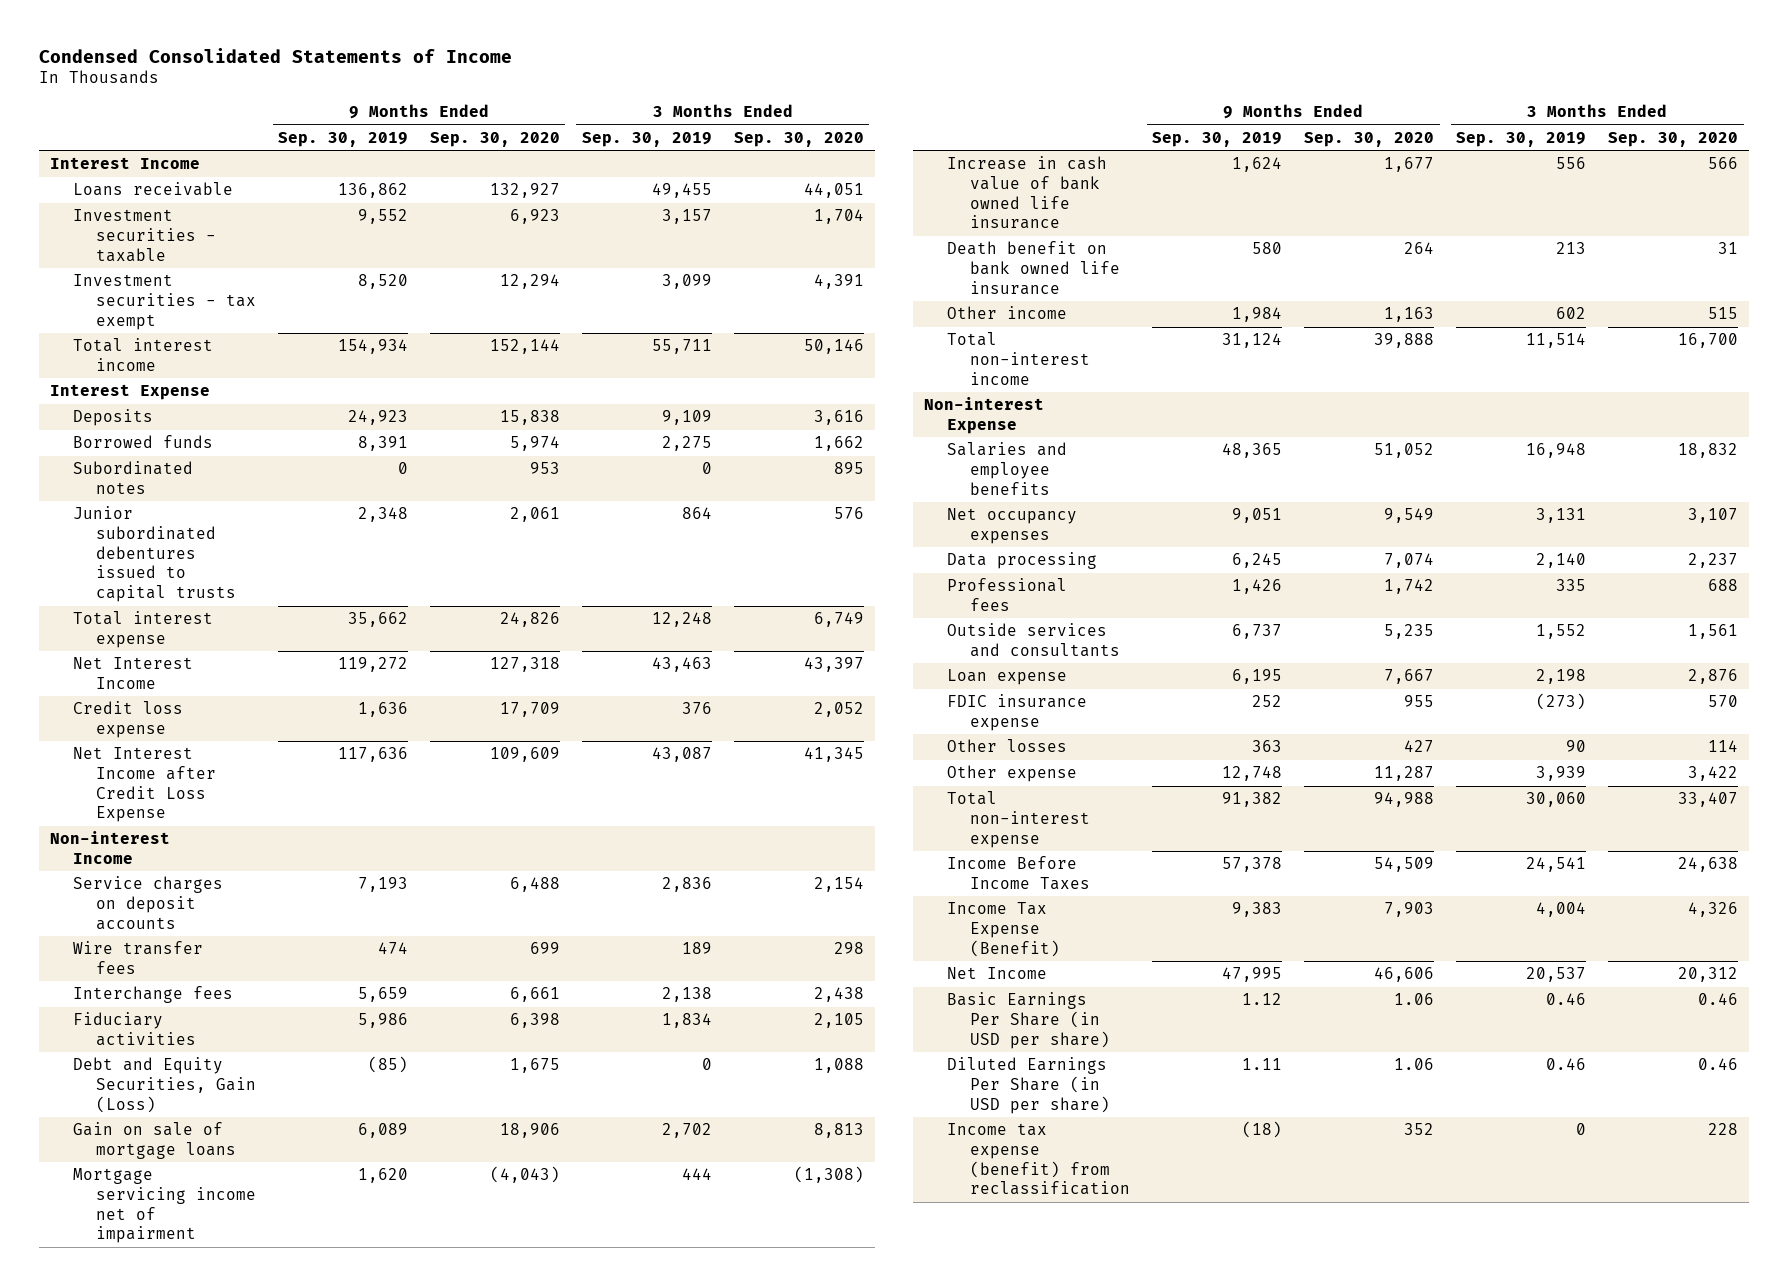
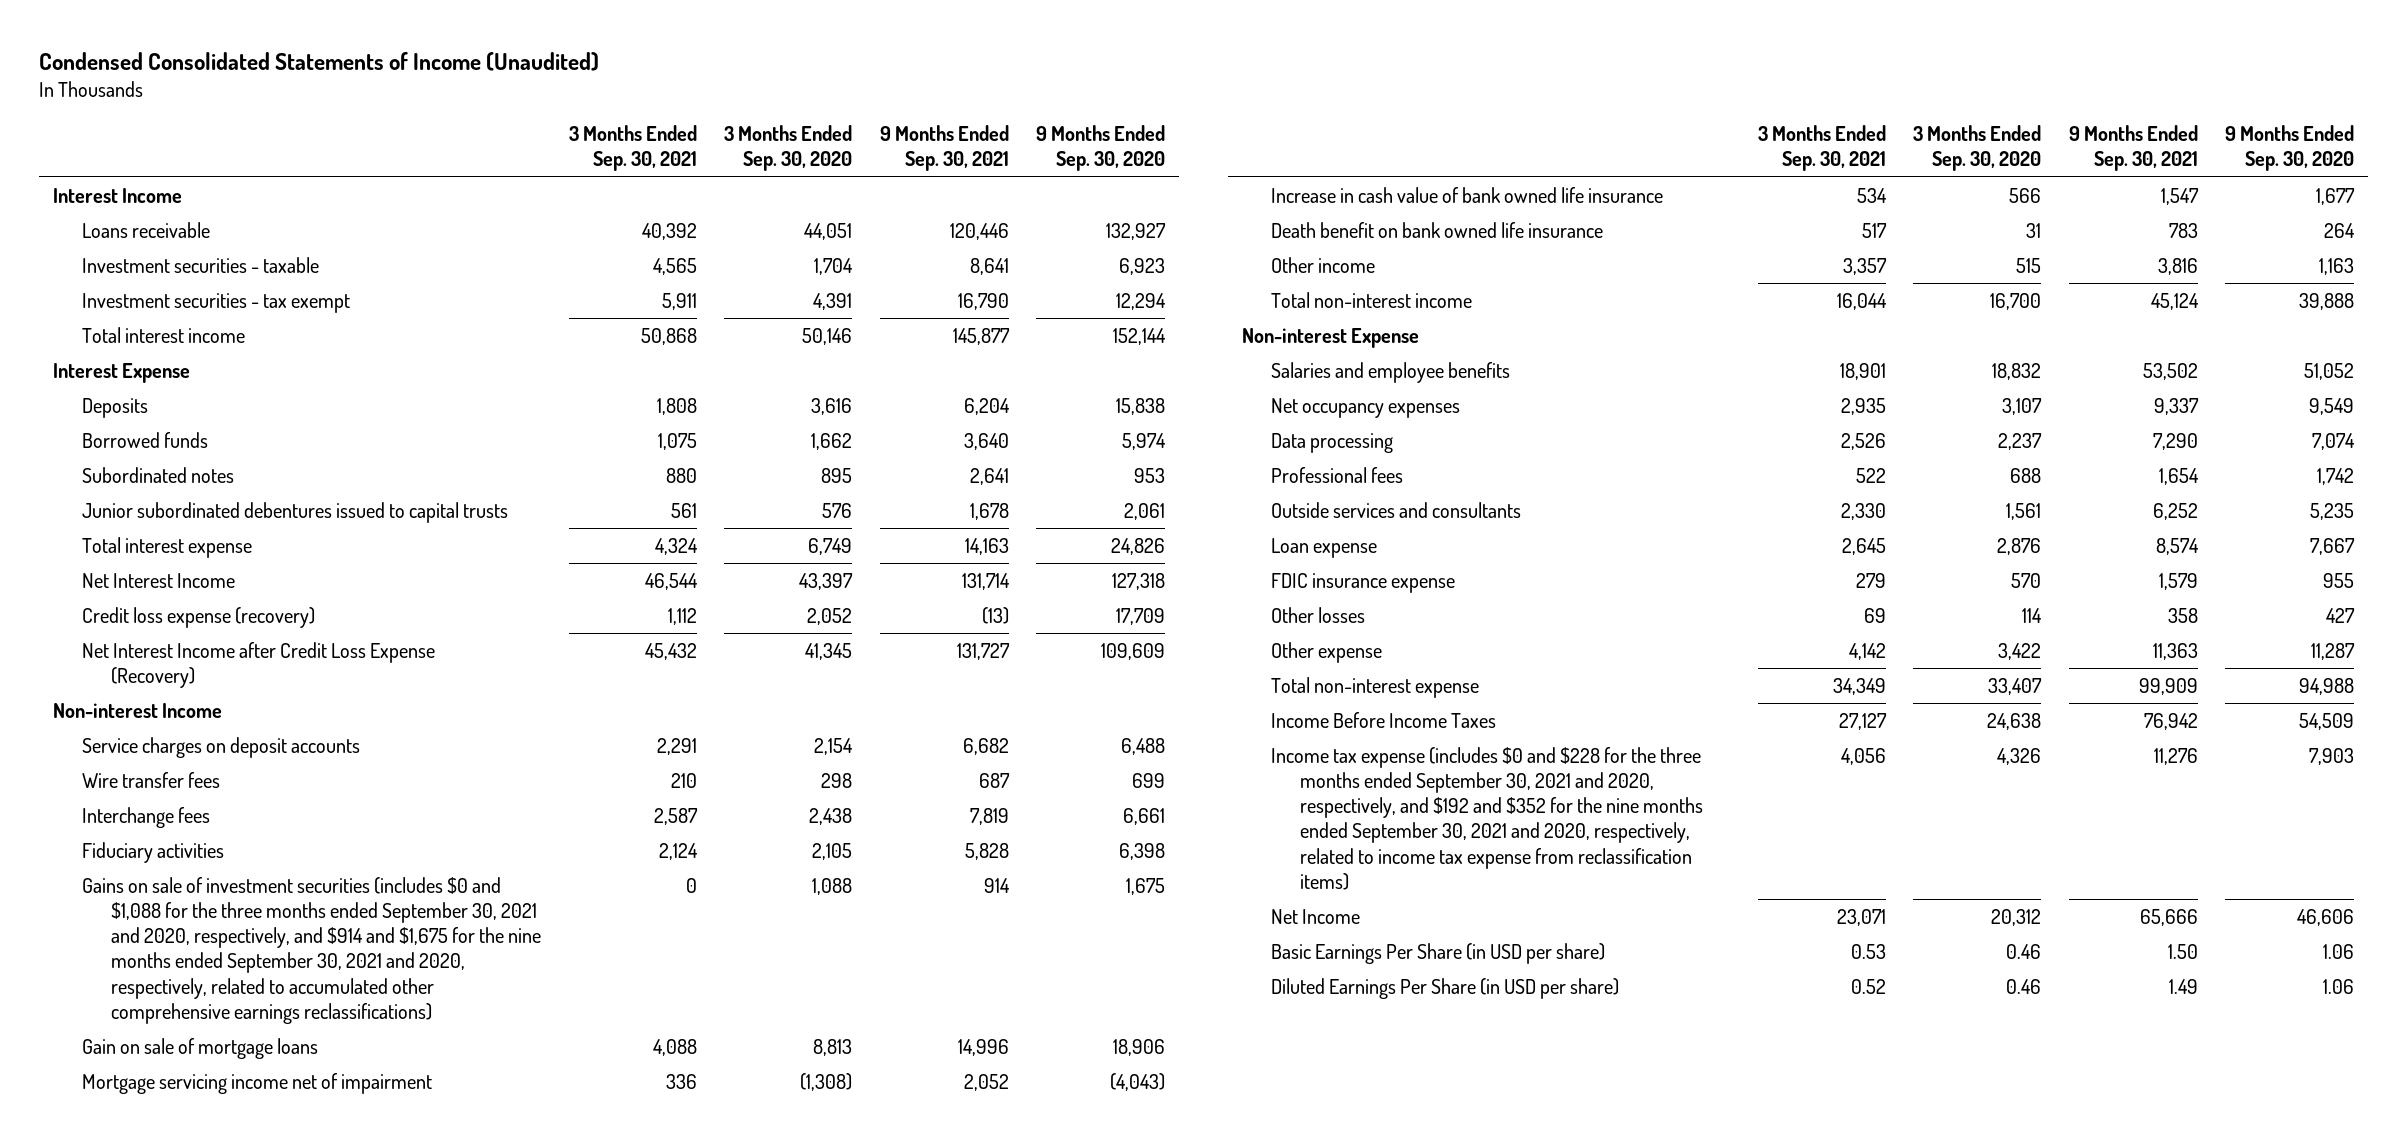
- Condensed Consolidated Statements of Income
+ Condensed Consolidated Statements of Income (Unaudited)
- | 9 Months Ended Sep. 30, 2019 | 9 Months Ended Sep. 30, 2020 | 3 Months Ended Sep. 30, 2019 | 3 Months Ended Sep. 30, 2020
+ | 3 Months Ended Sep. 30, 2021 | 3 Months Ended Sep. 30, 2020 | 9 Months Ended Sep. 30, 2021 | 9 Months Ended Sep. 30, 2020
- Credit loss expense | 1,636 | 17,709 | 376 | 2,052
- Net Interest Income after Credit Loss Expense | 117,636 | 109,609 | 43,087 | 41,345
+ Credit loss expense (recovery) | 1,112 | 2,052 | (13) | 17,709
+ Net Interest Income after Credit Loss Expense (Recovery) | 45,432 | 41,345 | 131,727 | 109,609
- Debt and Equity Securities, Gain (Loss) | (85) | 1,675 | 0 | 1,088
+ Gains on sale of investment securities (includes $0 and $1,088 for the three months ended September 30, 2021 and 2020, respectively, and $914 and $1,675 for the nine months ended September 30, 2021 and 2020, respectively, related to accumulated other comprehensive earnings reclassifications) | 0 | 1,088 | 914 | 1,675
- Income Tax Expense (Benefit) | 9,383 | 7,903 | 4,004 | 4,326
+ Income tax expense (includes $0 and $228 for the three months ended September 30, 2021 and 2020, respectively, and $192 and $352 for the nine months ended September 30, 2021 and 2020, respectively, related to income tax expense from reclassification items) | 4,056 | 4,326 | 11,276 | 7,903
- Income tax expense (benefit) from reclassification | (18) | 352 | 0 | 228

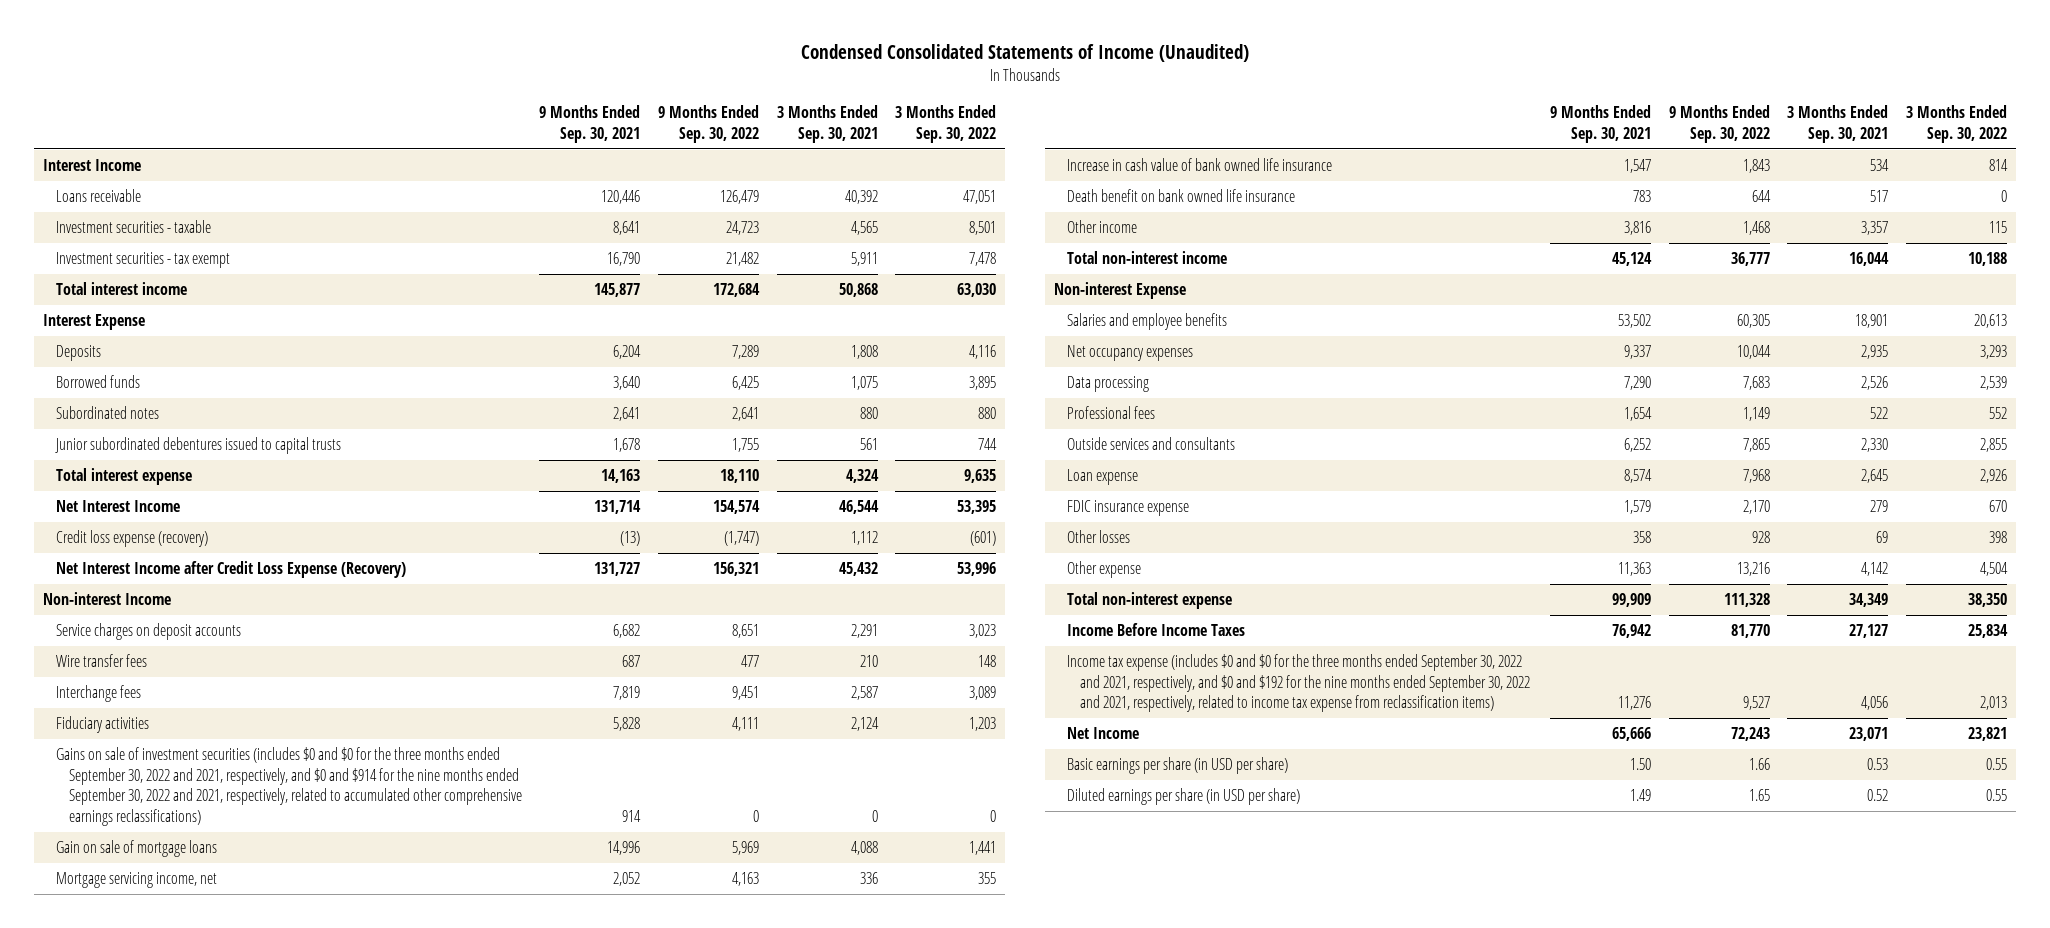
- | 3 Months Ended Sep. 30, 2021 | 3 Months Ended Sep. 30, 2020 | 9 Months Ended Sep. 30, 2021 | 9 Months Ended Sep. 30, 2020
+ | 9 Months Ended Sep. 30, 2021 | 9 Months Ended Sep. 30, 2022 | 3 Months Ended Sep. 30, 2021 | 3 Months Ended Sep. 30, 2022
- Gains on sale of investment securities (includes $0 and $1,088 for the three months ended September 30, 2021 and 2020, respectively, and $914 and $1,675 for the nine months ended September 30, 2021 and 2020, respectively, related to accumulated other comprehensive earnings reclassifications) | 0 | 1,088 | 914 | 1,675
+ Gains on sale of investment securities (includes $0 and $0 for the three months ended September 30, 2022 and 2021, respectively, and $0 and $914 for the nine months ended September 30, 2022 and 2021, respectively, related to accumulated other comprehensive earnings reclassifications) | 914 | 0 | 0 | 0
- Mortgage servicing income net of impairment | 336 | (1,308) | 2,052 | (4,043)
+ Mortgage servicing income, net | 2,052 | 4,163 | 336 | 355
- Income tax expense (includes $0 and $228 for the three months ended September 30, 2021 and 2020, respectively, and $192 and $352 for the nine months ended September 30, 2021 and 2020, respectively, related to income tax expense from reclassification items) | 4,056 | 4,326 | 11,276 | 7,903
+ Income tax expense (includes $0 and $0 for the three months ended September 30, 2022 and 2021, respectively, and $0 and $192 for the nine months ended September 30, 2022 and 2021, respectively, related to income tax expense from reclassification items) | 11,276 | 9,527 | 4,056 | 2,013
- Basic Earnings Per Share (in USD per share) | 0.53 | 0.46 | 1.50 | 1.06
- Diluted Earnings Per Share (in USD per share) | 0.52 | 0.46 | 1.49 | 1.06
+ Basic earnings per share (in USD per share) | 1.50 | 1.66 | 0.53 | 0.55
+ Diluted earnings per share (in USD per share) | 1.49 | 1.65 | 0.52 | 0.55

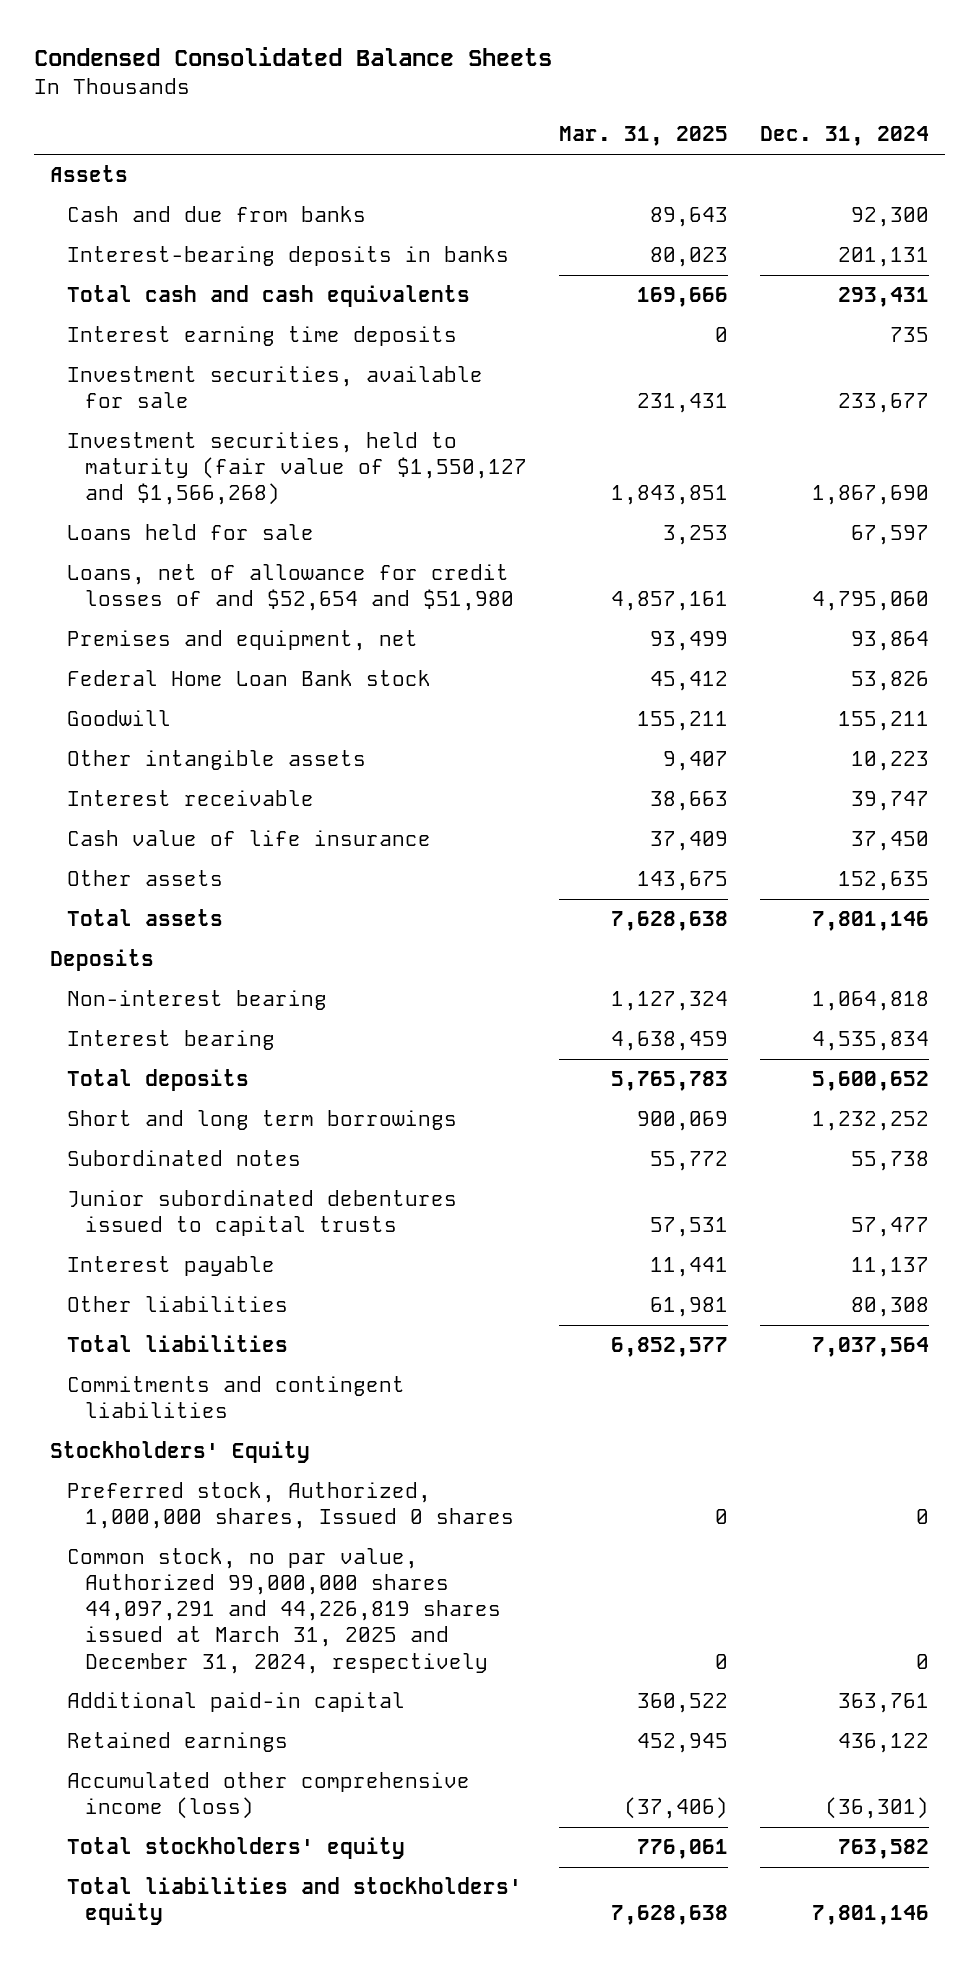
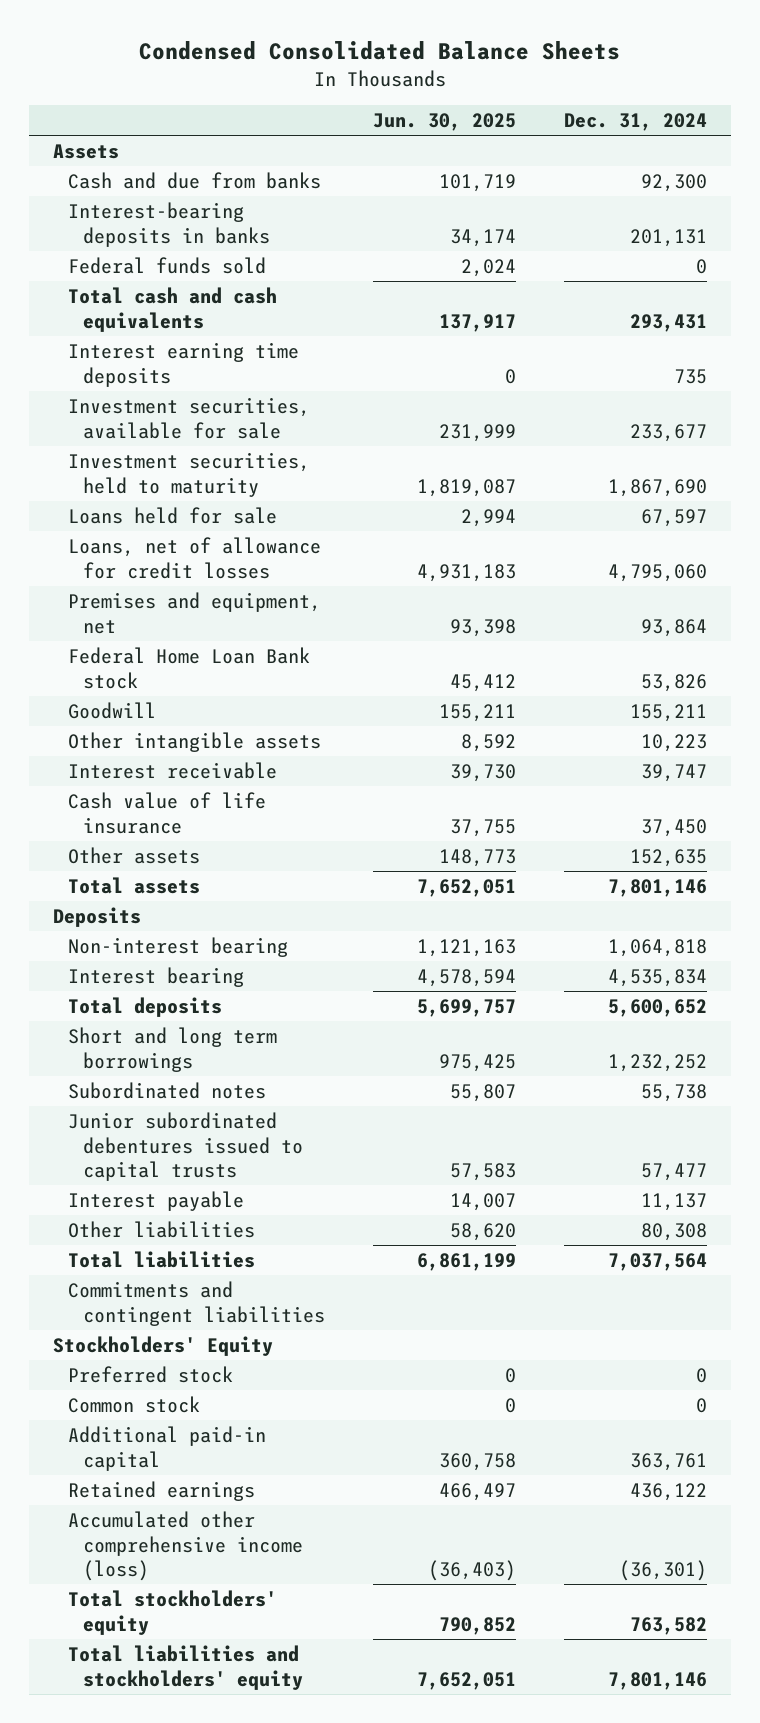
- | Mar. 31, 2025 | Dec. 31, 2024
+ | Jun. 30, 2025 | Dec. 31, 2024
+ Federal funds sold | 2,024 | 0
- Investment securities, held to maturity (fair value of $1,550,127 and $1,566,268) | 1,843,851 | 1,867,690
+ Investment securities, held to maturity | 1,819,087 | 1,867,690
- Loans, net of allowance for credit losses of and $52,654 and $51,980 | 4,857,161 | 4,795,060
+ Loans, net of allowance for credit losses | 4,931,183 | 4,795,060
- Preferred stock, Authorized, 1,000,000 shares, Issued 0 shares | 0 | 0
- Common stock, no par value, Authorized 99,000,000 shares 44,097,291 and 44,226,819 shares issued at March 31, 2025 and December 31, 2024, respectively | 0 | 0
+ Preferred stock | 0 | 0
+ Common stock | 0 | 0

